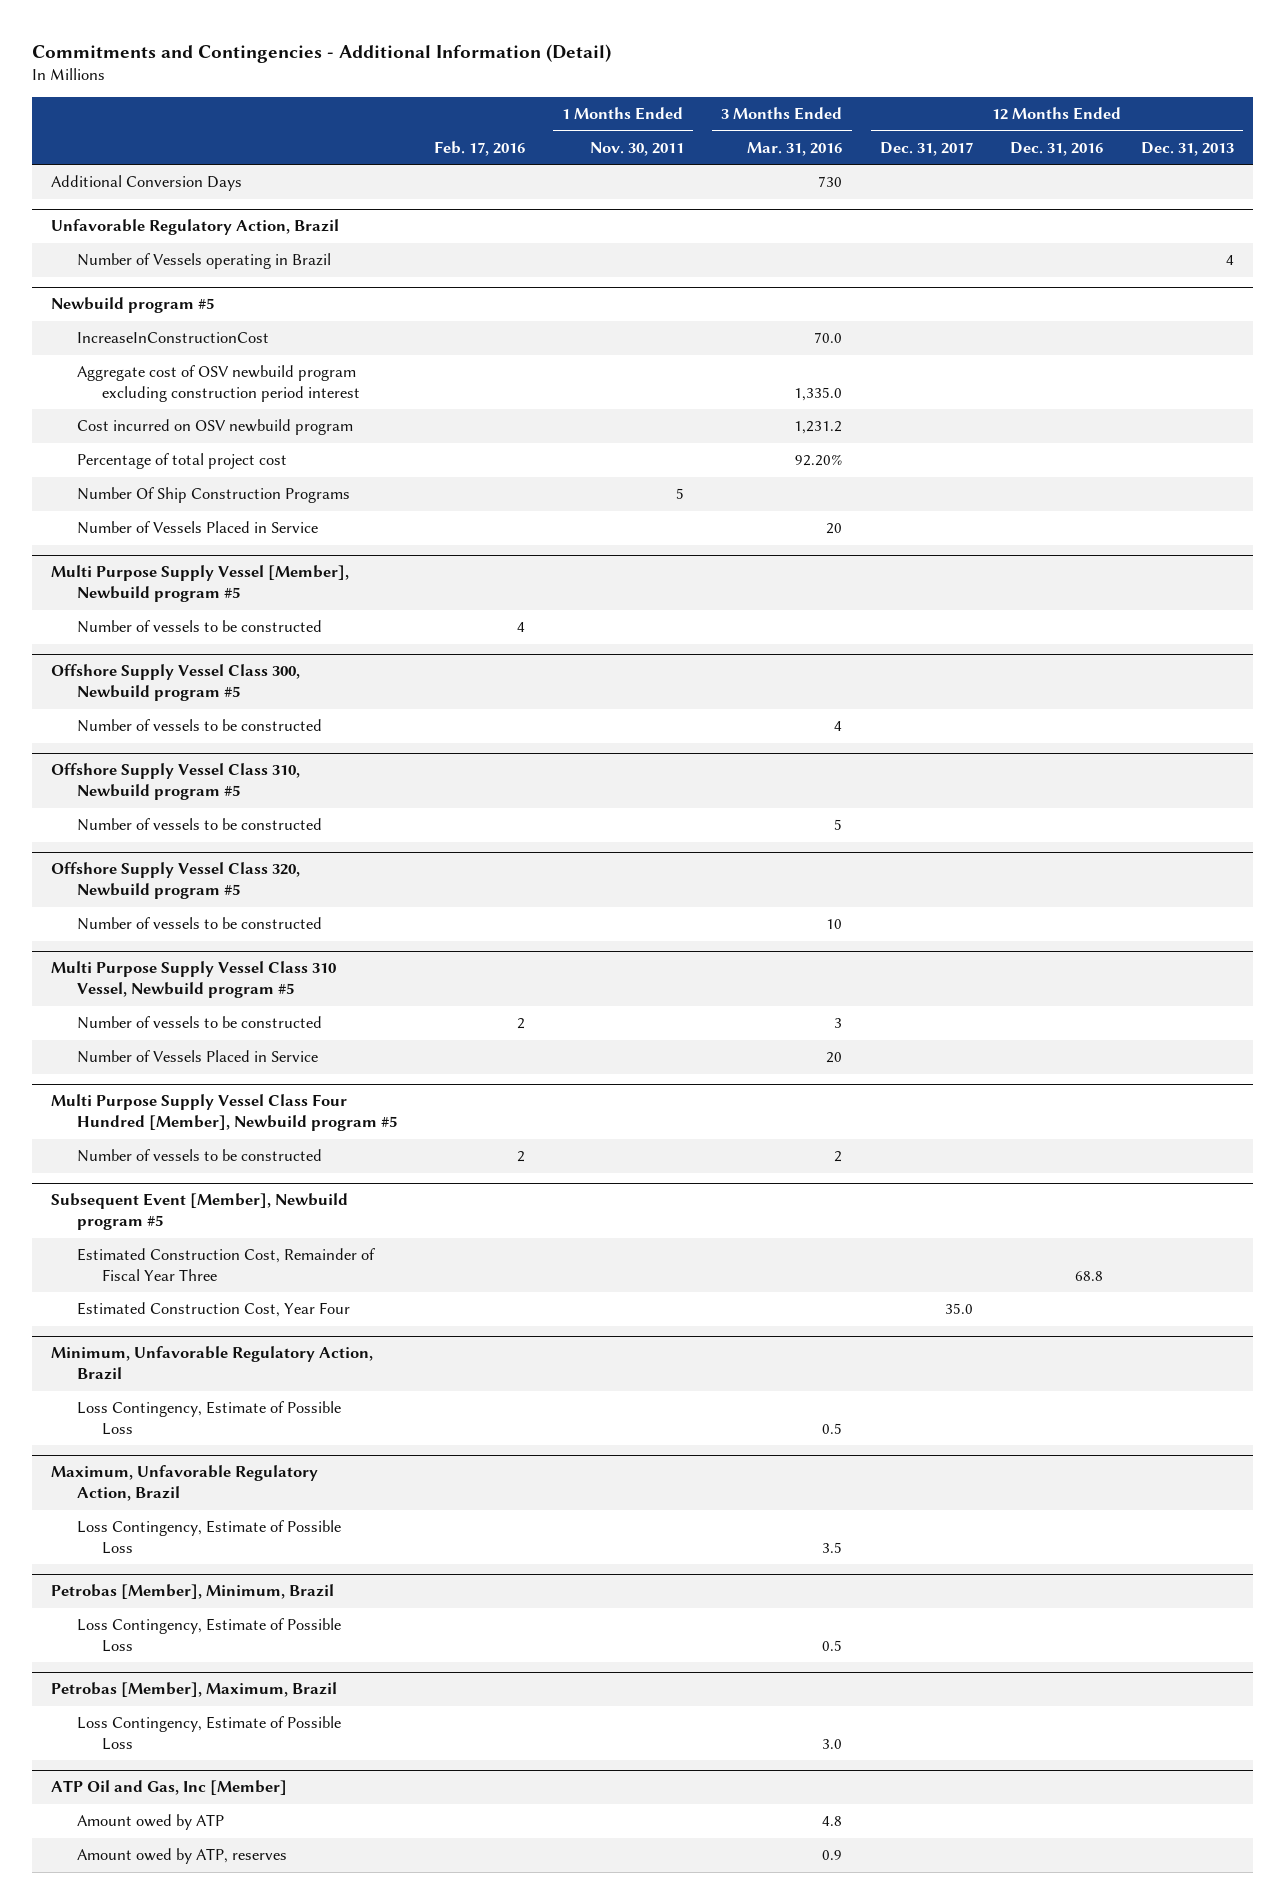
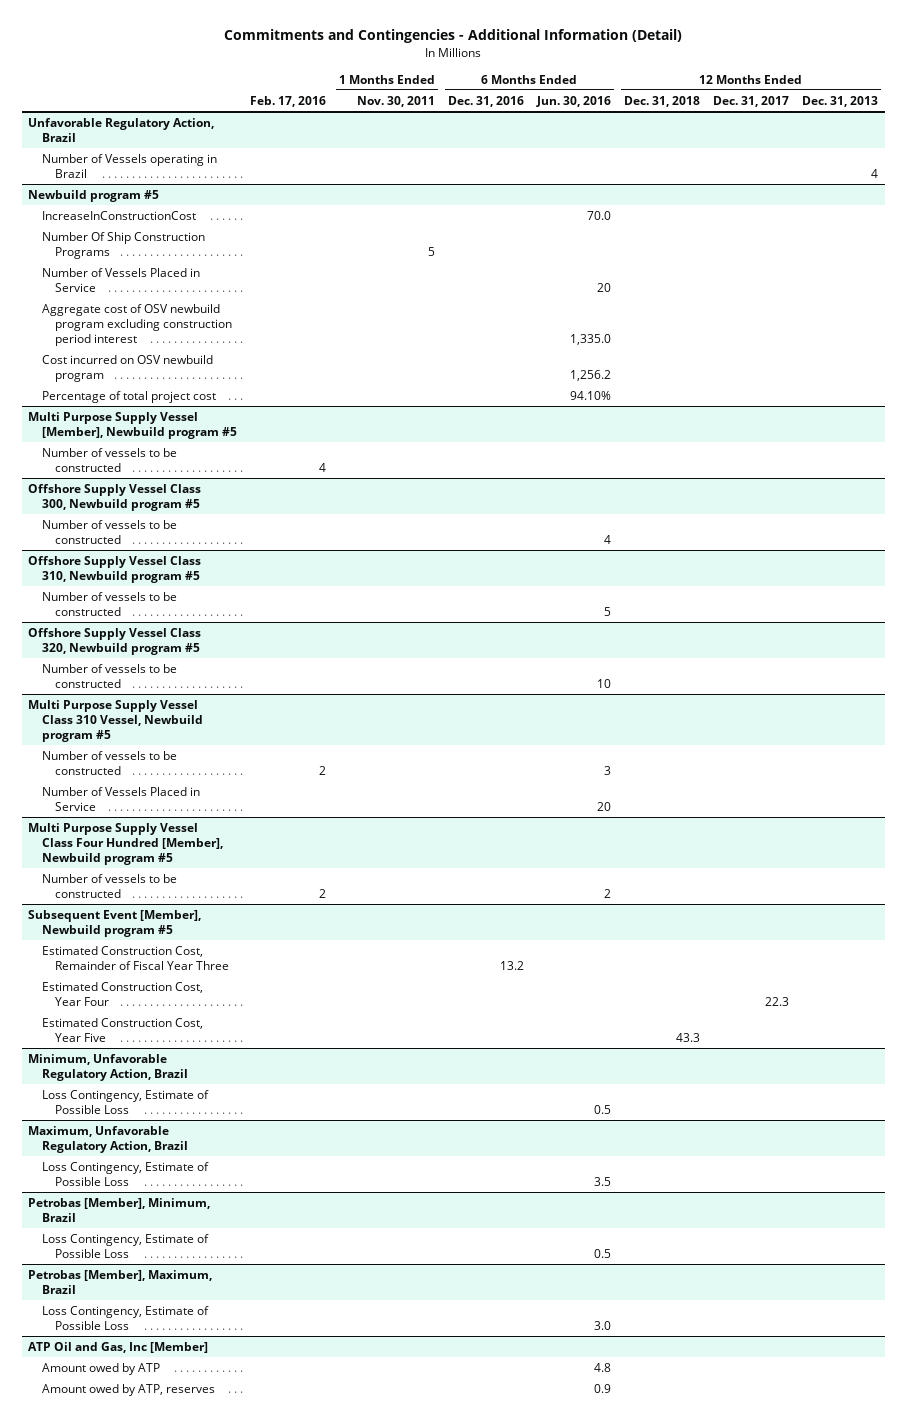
- | Feb. 17, 2016 | 1 Months Ended Nov. 30, 2011 | 3 Months Ended Mar. 31, 2016 | 12 Months Ended Dec. 31, 2017 | 12 Months Ended Dec. 31, 2016 | 12 Months Ended Dec. 31, 2013
+ | Feb. 17, 2016 | 1 Months Ended Nov. 30, 2011 | 6 Months Ended Dec. 31, 2016 | 6 Months Ended Jun. 30, 2016 | 12 Months Ended Dec. 31, 2018 | 12 Months Ended Dec. 31, 2017 | 12 Months Ended Dec. 31, 2013
- Additional Conversion Days | | | 730 | | |
@ Newbuild program #5
moved up: Number Of Ship Construction Programs | | 5 | | | | |
moved up: Number of Vessels Placed in Service | | | | 20 | | |
@ Subsequent Event [Member], Newbuild program #5
- Estimated Construction Cost, Year Four | | | | 35.0 | |
+ Estimated Construction Cost, Year Four | | | | | | 22.3 |
+ Estimated Construction Cost, Year Five | | | | | 43.3 | |

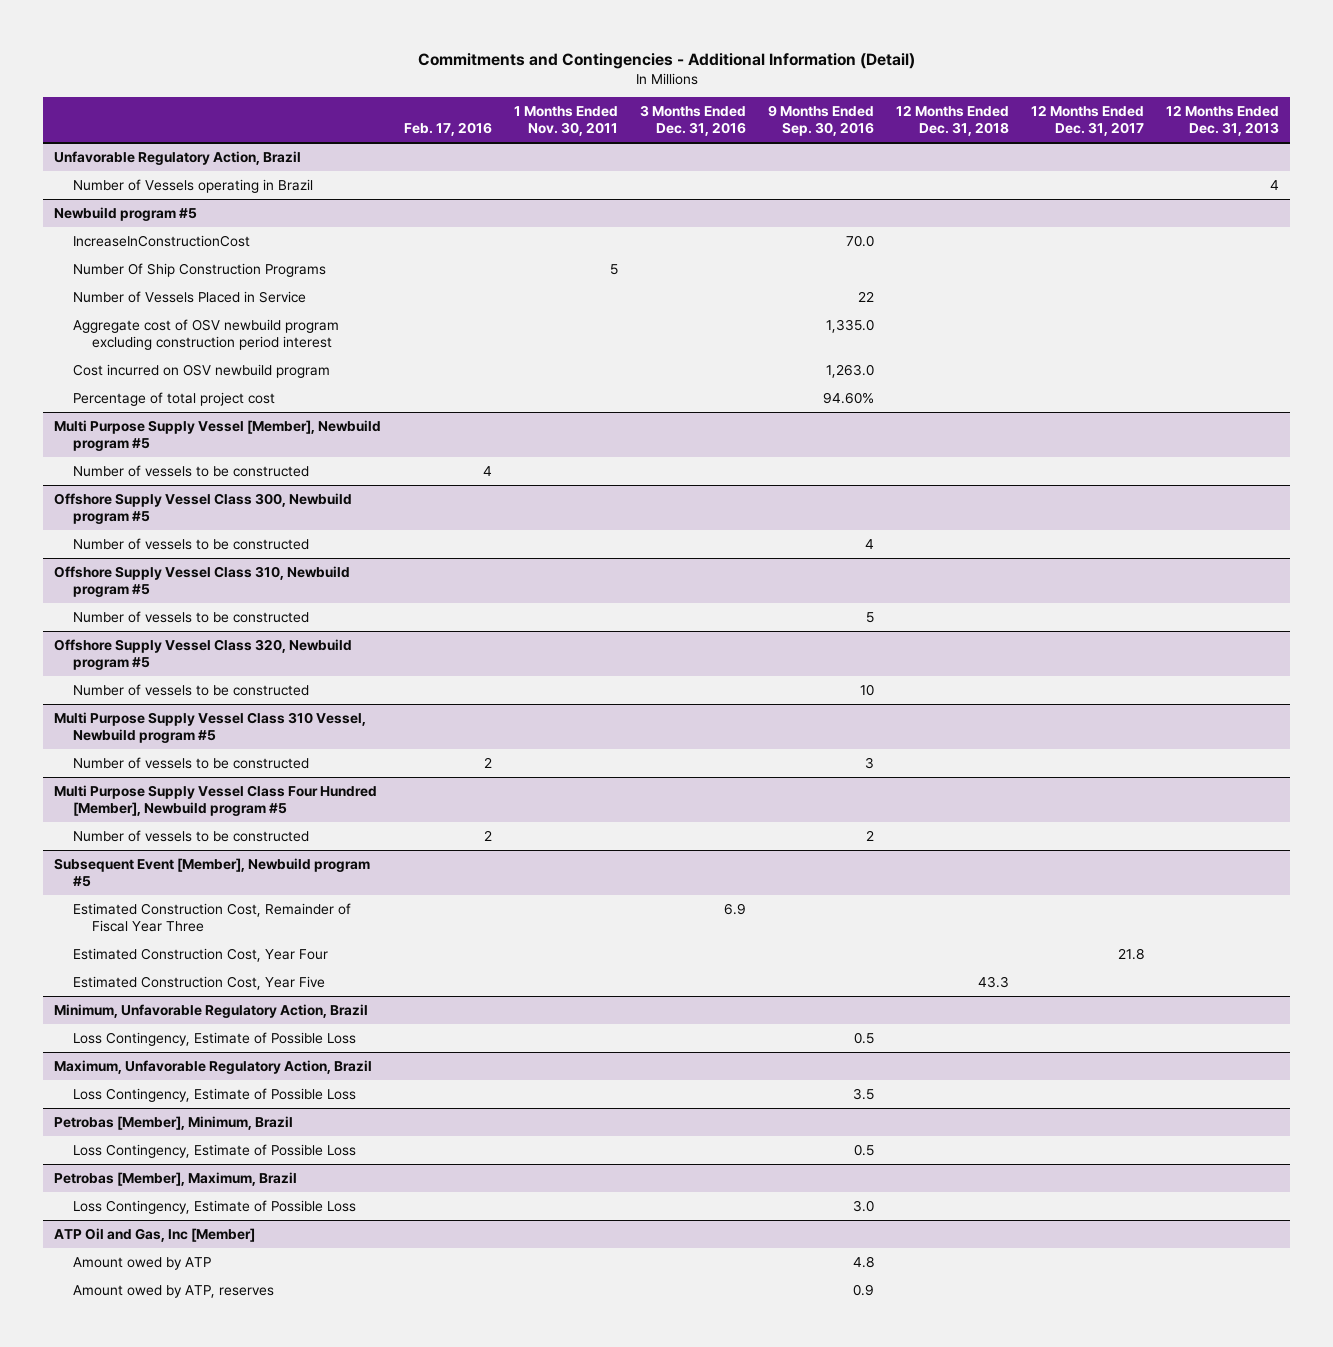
- | Feb. 17, 2016 | 1 Months Ended Nov. 30, 2011 | 6 Months Ended Dec. 31, 2016 | 6 Months Ended Jun. 30, 2016 | 12 Months Ended Dec. 31, 2018 | 12 Months Ended Dec. 31, 2017 | 12 Months Ended Dec. 31, 2013
+ | Feb. 17, 2016 | 1 Months Ended Nov. 30, 2011 | 3 Months Ended Dec. 31, 2016 | 9 Months Ended Sep. 30, 2016 | 12 Months Ended Dec. 31, 2018 | 12 Months Ended Dec. 31, 2017 | 12 Months Ended Dec. 31, 2013
@ Multi Purpose Supply Vessel Class 310 Vessel, Newbuild program #5
- Number of Vessels Placed in Service | | | | 20 | | |
@ Subsequent Event [Member], Newbuild program #5
- Estimated Construction Cost, Year Four | | | | | | 22.3 |
+ Estimated Construction Cost, Year Four | | | | | | 21.8 |

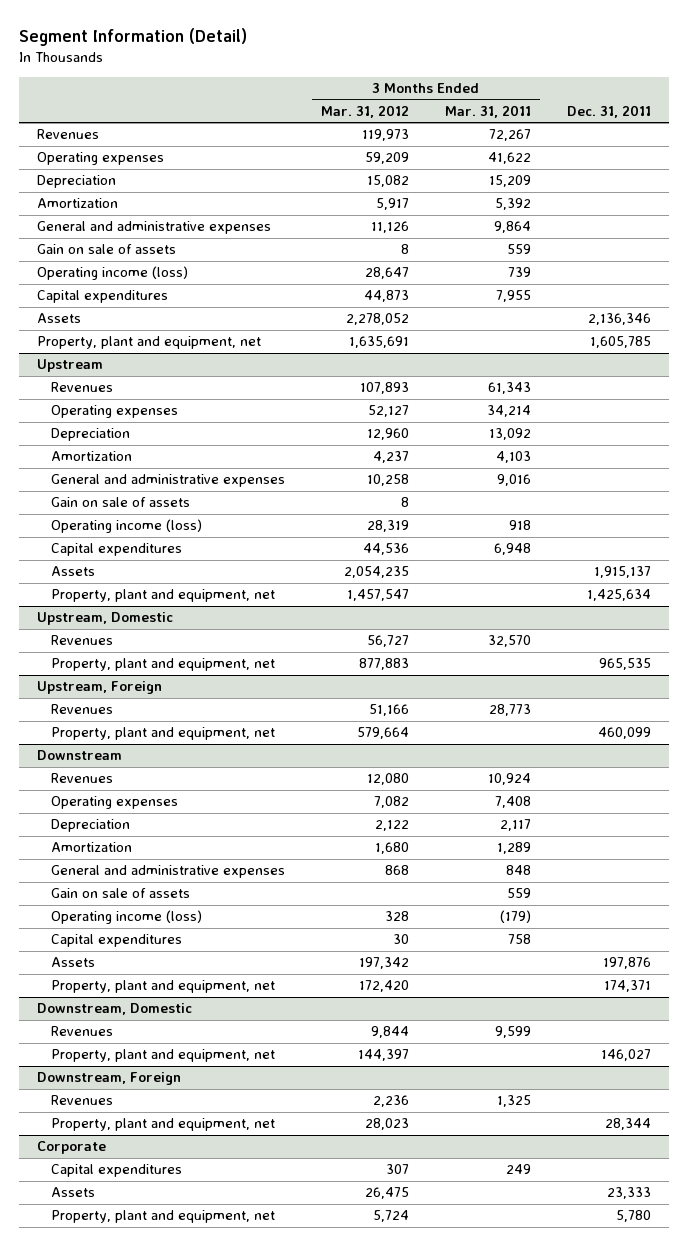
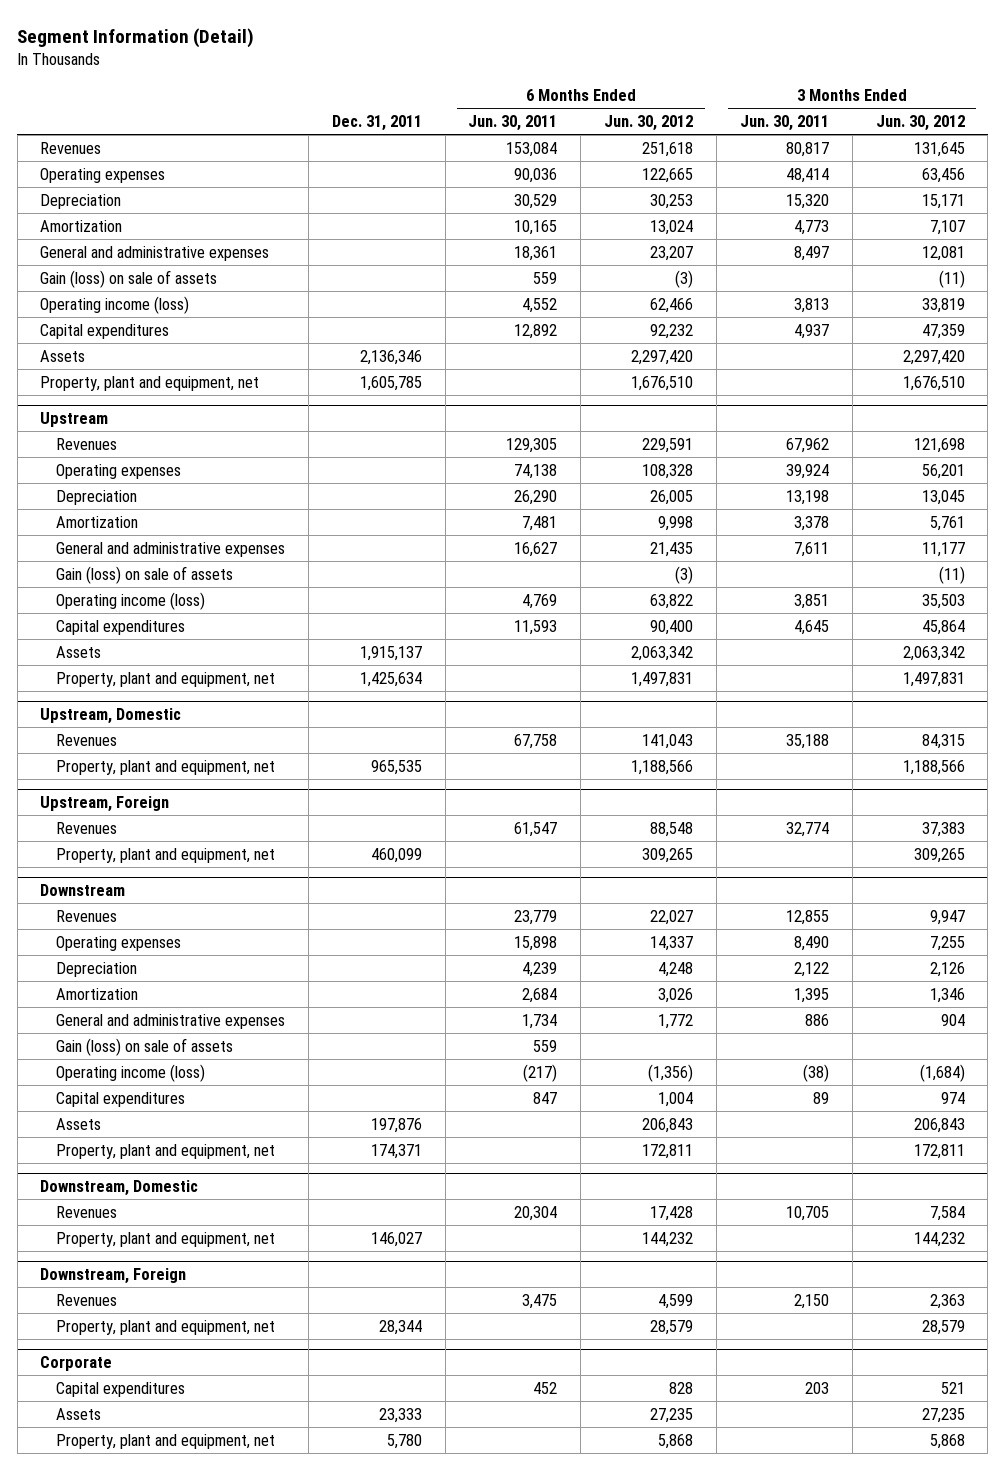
- | 3 Months Ended Mar. 31, 2012 | 3 Months Ended Mar. 31, 2011 | Dec. 31, 2011
+ | Dec. 31, 2011 | 6 Months Ended Jun. 30, 2011 | 6 Months Ended Jun. 30, 2012 | 3 Months Ended Jun. 30, 2011 | 3 Months Ended Jun. 30, 2012
- Gain on sale of assets | 8 | 559 |
+ Gain (loss) on sale of assets | | 559 | (3) | | (11)
@ Upstream
- Gain on sale of assets | 8 | |
+ Gain (loss) on sale of assets | | | (3) | | (11)
@ Downstream
- Gain on sale of assets | | 559 |
+ Gain (loss) on sale of assets | | 559 | | |

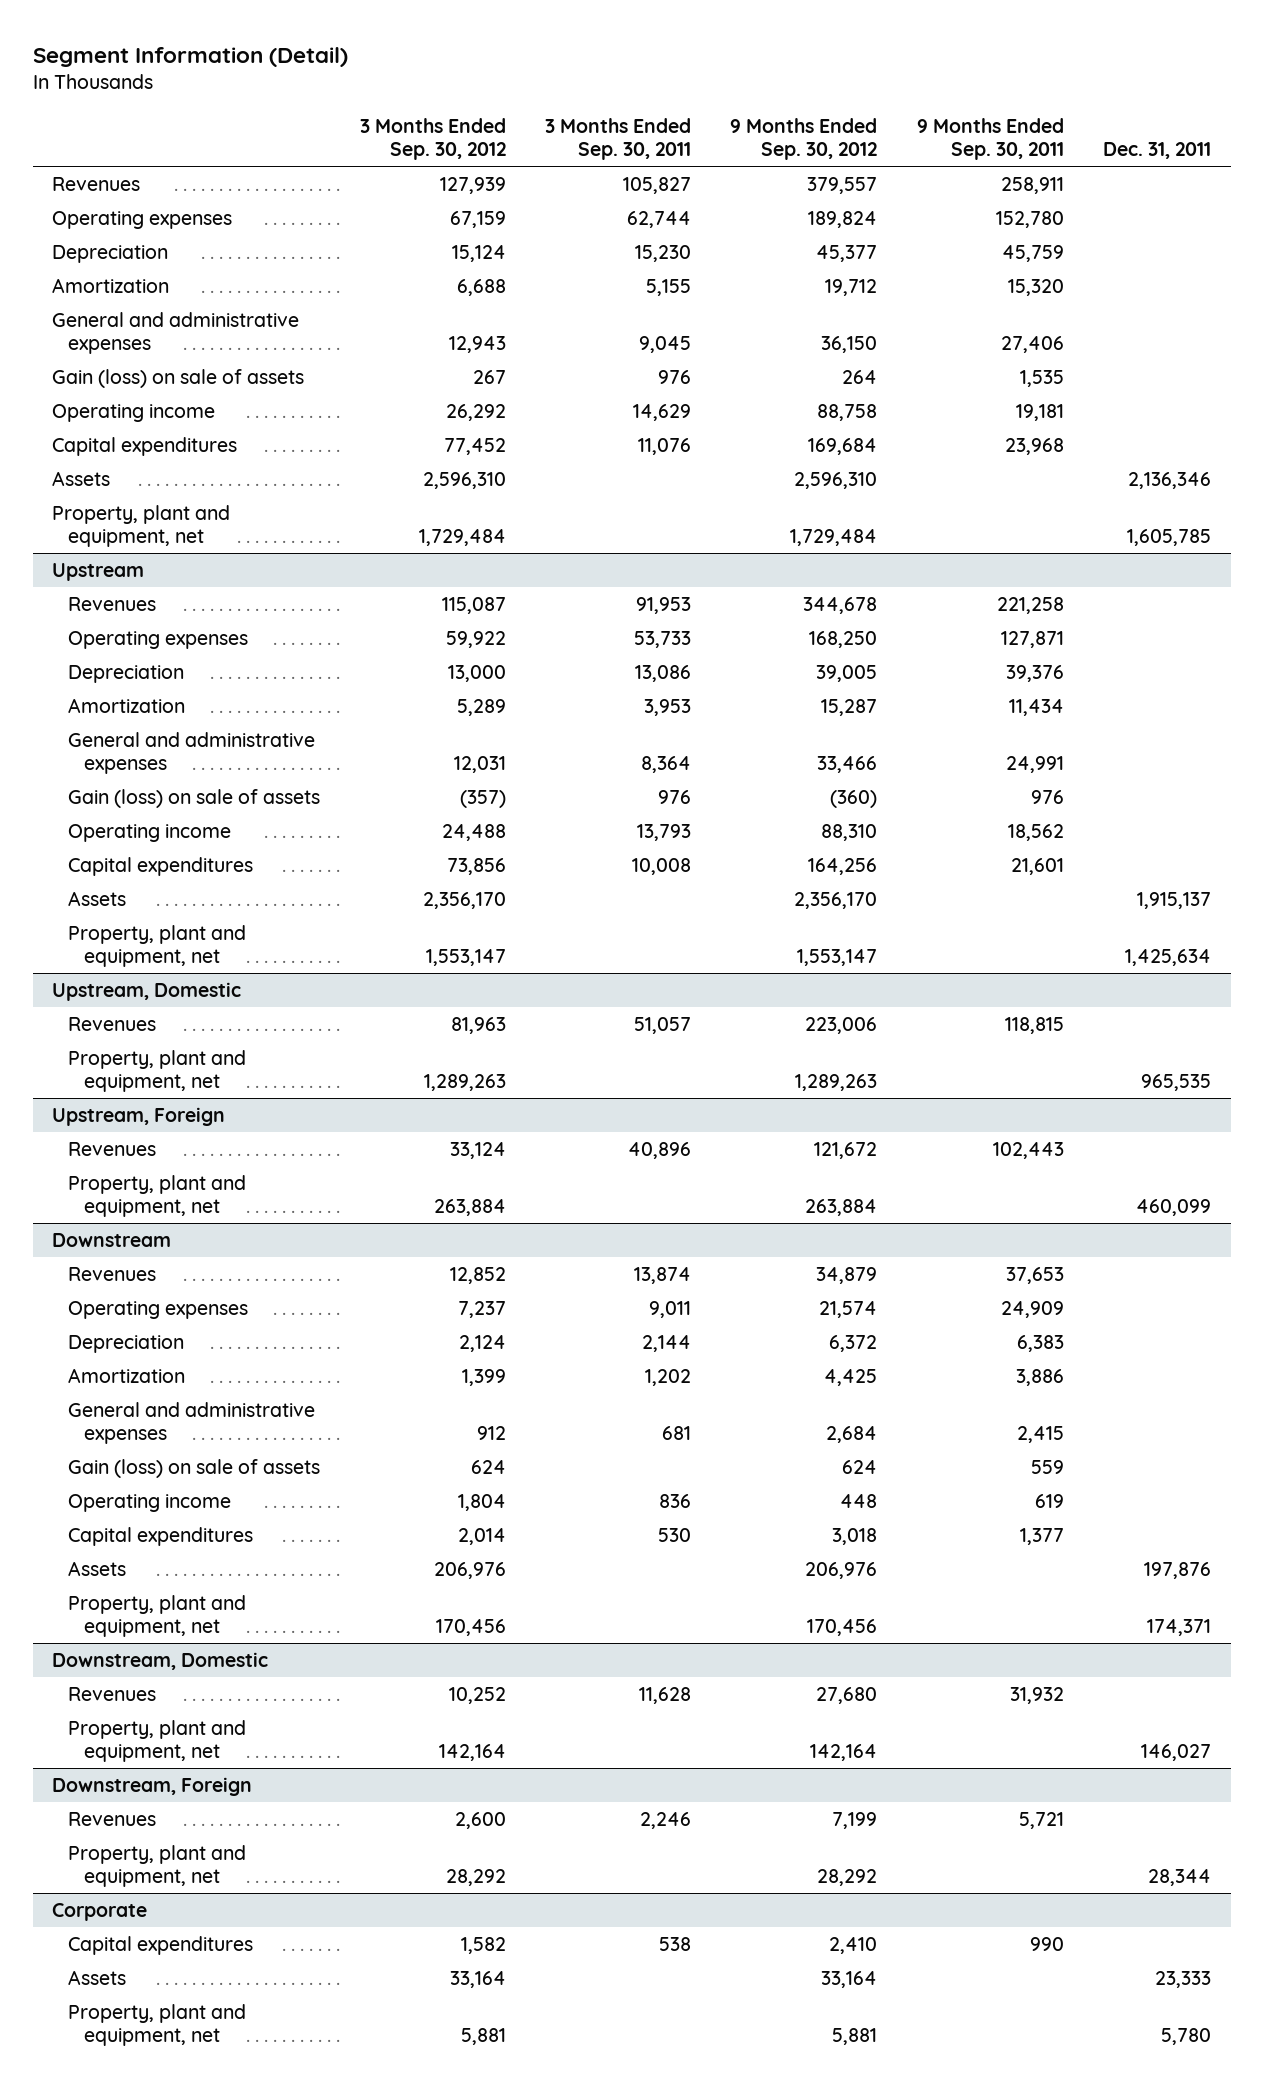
- | Dec. 31, 2011 | 6 Months Ended Jun. 30, 2011 | 6 Months Ended Jun. 30, 2012 | 3 Months Ended Jun. 30, 2011 | 3 Months Ended Jun. 30, 2012
+ | 3 Months Ended Sep. 30, 2012 | 3 Months Ended Sep. 30, 2011 | 9 Months Ended Sep. 30, 2012 | 9 Months Ended Sep. 30, 2011 | Dec. 31, 2011
- Operating income (loss) | | 4,552 | 62,466 | 3,813 | 33,819
+ Operating income | 26,292 | 14,629 | 88,758 | 19,181 |
@ Upstream
- Operating income (loss) | | 4,769 | 63,822 | 3,851 | 35,503
+ Operating income | 24,488 | 13,793 | 88,310 | 18,562 |
@ Downstream
- Operating income (loss) | | (217) | (1,356) | (38) | (1,684)
+ Operating income | 1,804 | 836 | 448 | 619 |

